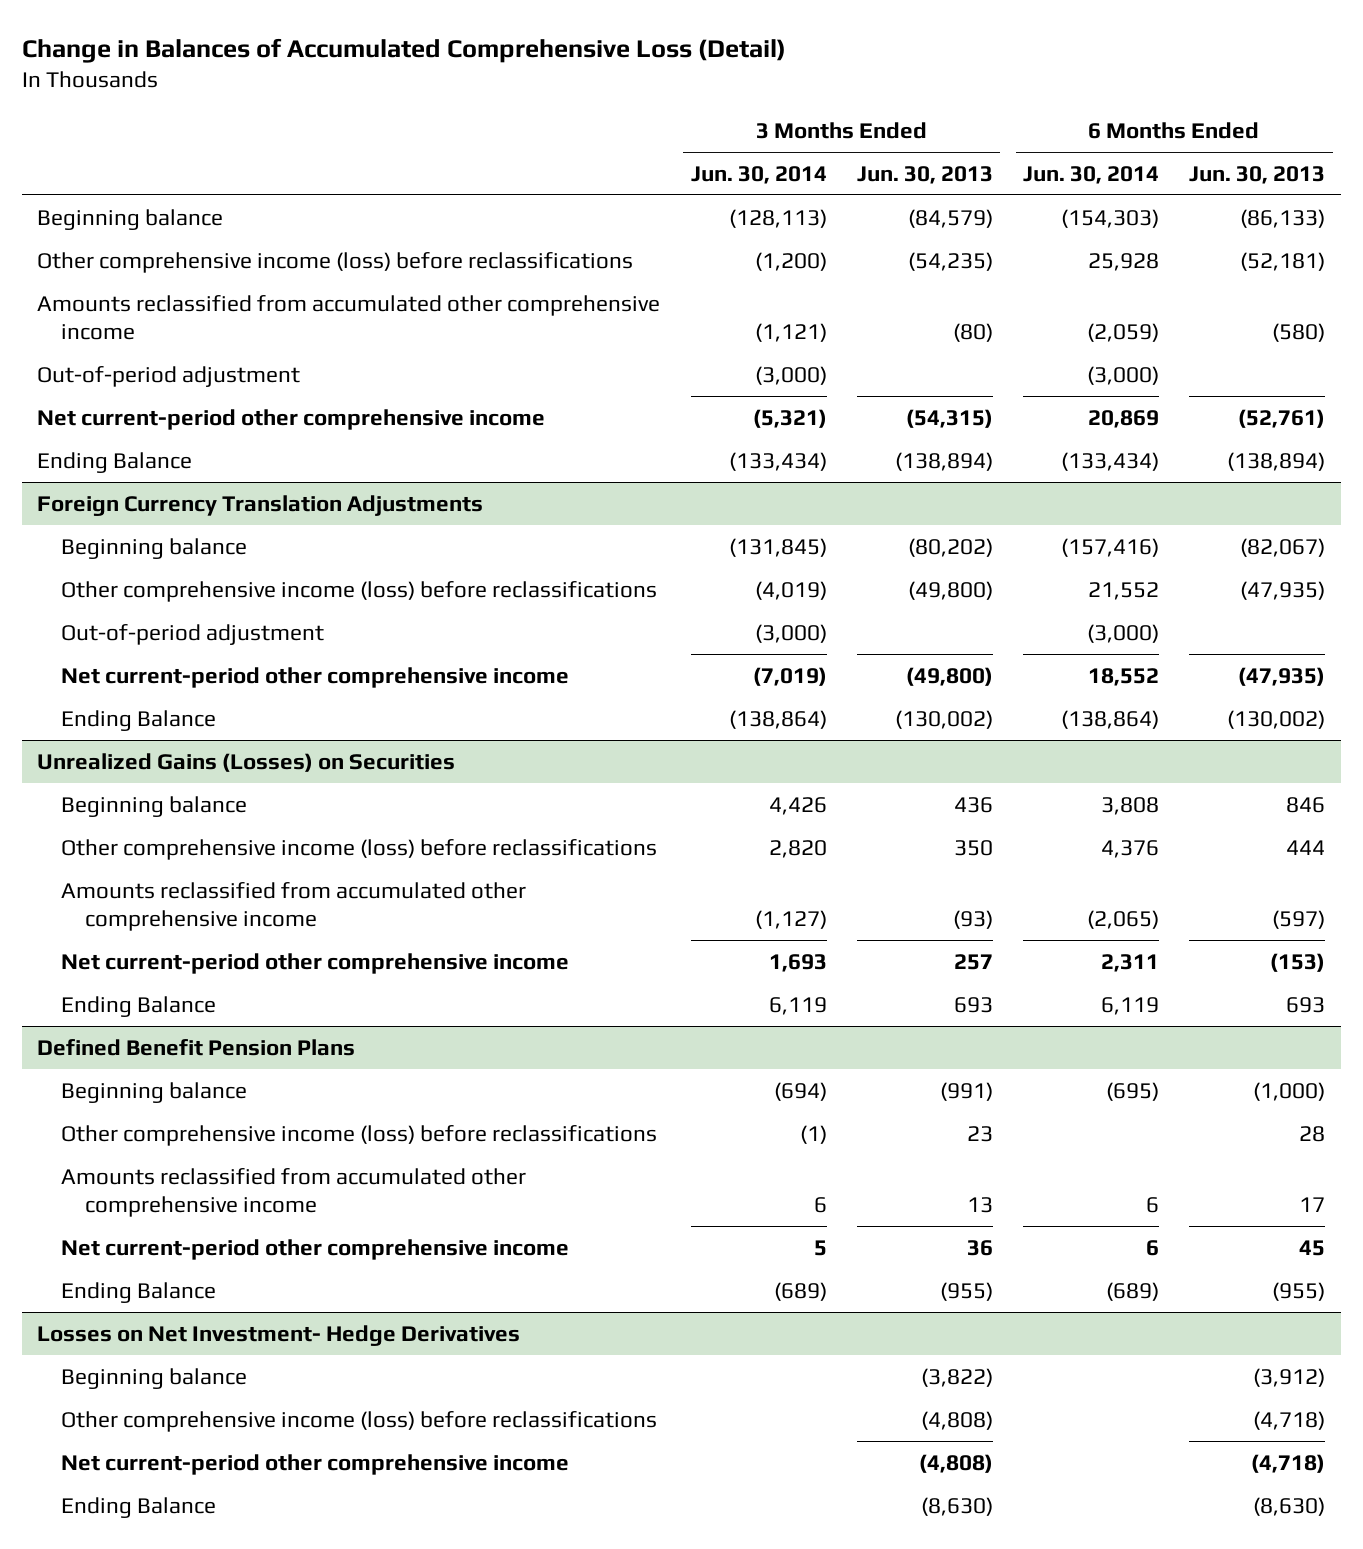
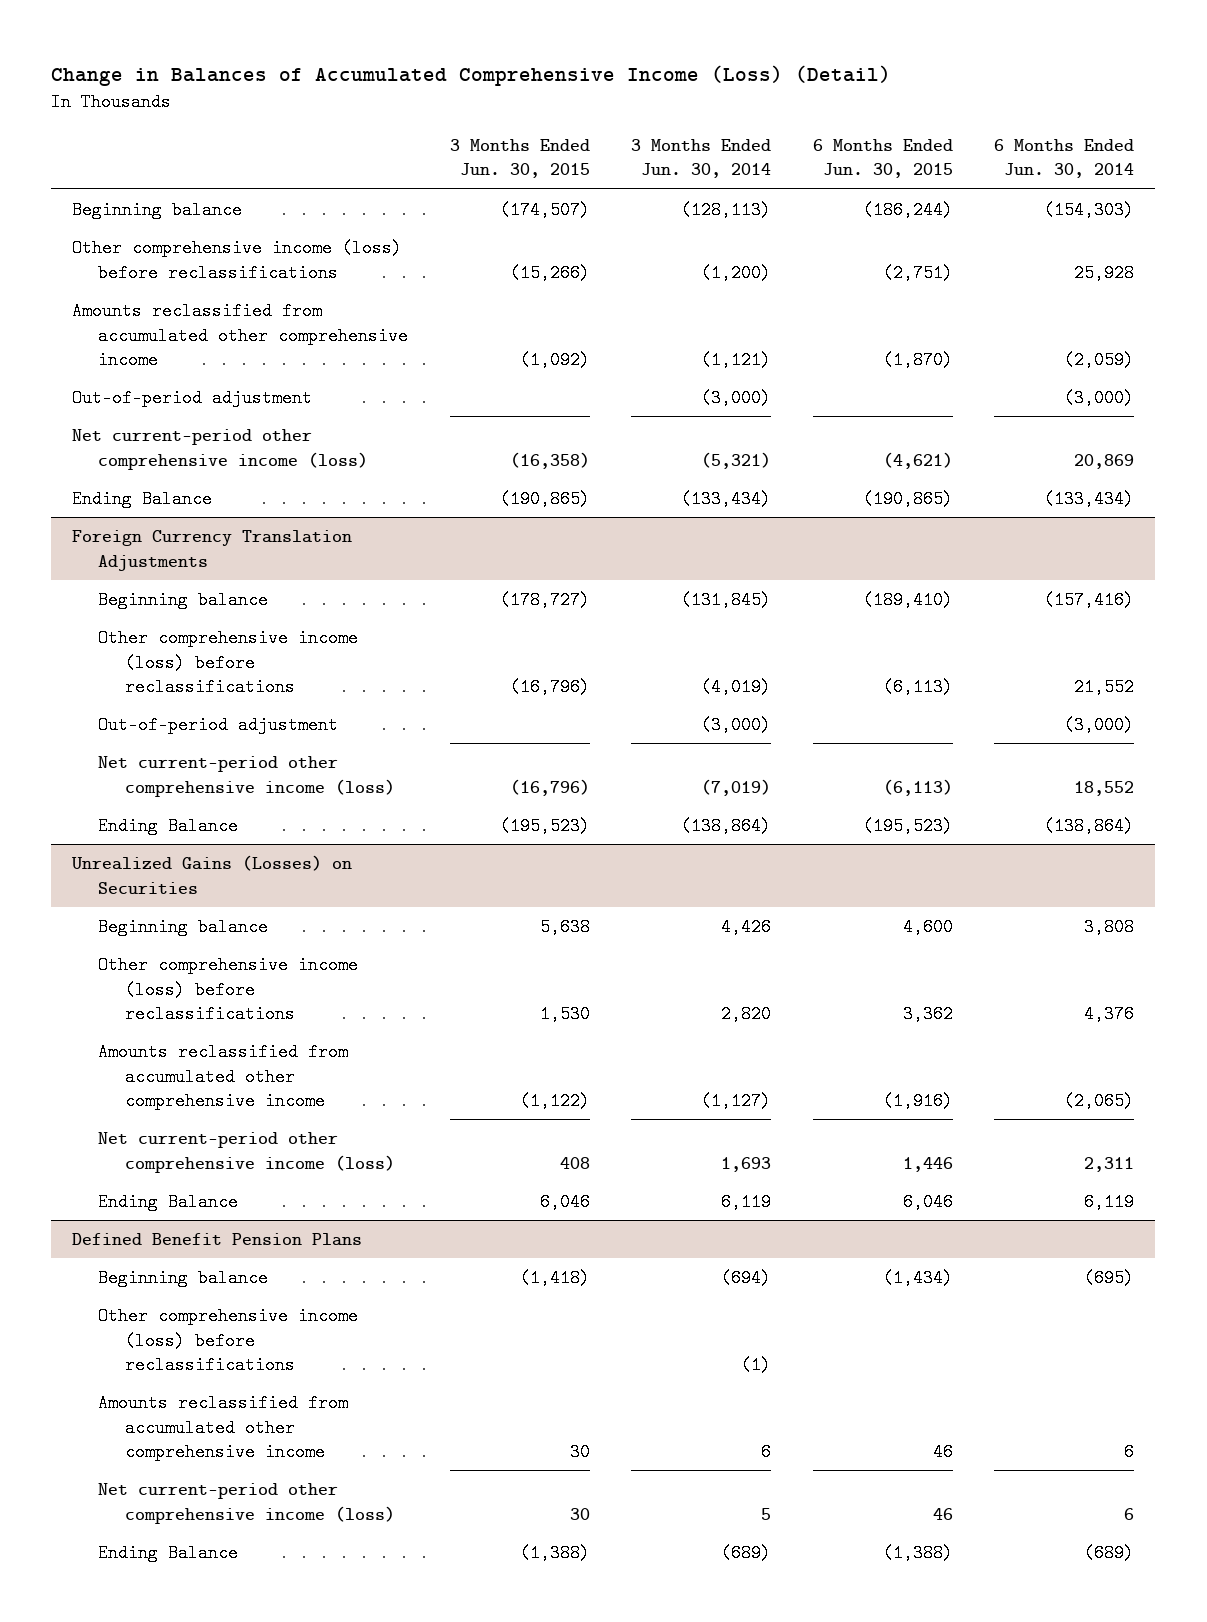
- Change in Balances of Accumulated Comprehensive Loss (Detail)
+ Change in Balances of Accumulated Comprehensive Income (Loss) (Detail)
- | 3 Months Ended Jun. 30, 2014 | 3 Months Ended Jun. 30, 2013 | 6 Months Ended Jun. 30, 2014 | 6 Months Ended Jun. 30, 2013
+ | 3 Months Ended Jun. 30, 2015 | 3 Months Ended Jun. 30, 2014 | 6 Months Ended Jun. 30, 2015 | 6 Months Ended Jun. 30, 2014
- Net current-period other comprehensive income | (5,321) | (54,315) | 20,869 | (52,761)
+ Net current-period other comprehensive income (loss) | (16,358) | (5,321) | (4,621) | 20,869
@ Foreign Currency Translation Adjustments
- Net current-period other comprehensive income | (7,019) | (49,800) | 18,552 | (47,935)
+ Net current-period other comprehensive income (loss) | (16,796) | (7,019) | (6,113) | 18,552
@ Unrealized Gains (Losses) on Securities
- Net current-period other comprehensive income | 1,693 | 257 | 2,311 | (153)
+ Net current-period other comprehensive income (loss) | 408 | 1,693 | 1,446 | 2,311
@ Defined Benefit Pension Plans
- Net current-period other comprehensive income | 5 | 36 | 6 | 45
+ Net current-period other comprehensive income (loss) | 30 | 5 | 46 | 6
- Losses on Net Investment- Hedge Derivatives
- Beginning balance | | (3,822) | | (3,912)
- Other comprehensive income (loss) before reclassifications | | (4,808) | | (4,718)
- Net current-period other comprehensive income | | (4,808) | | (4,718)
- Ending Balance | | (8,630) | | (8,630)

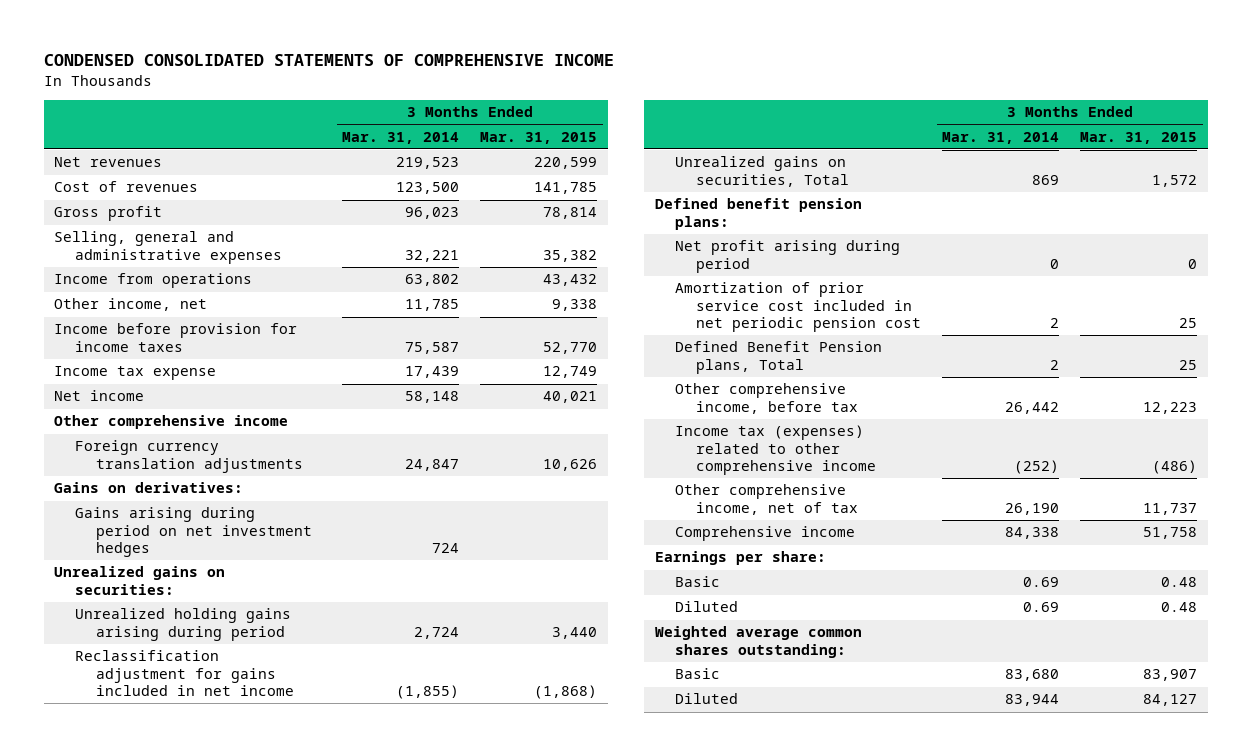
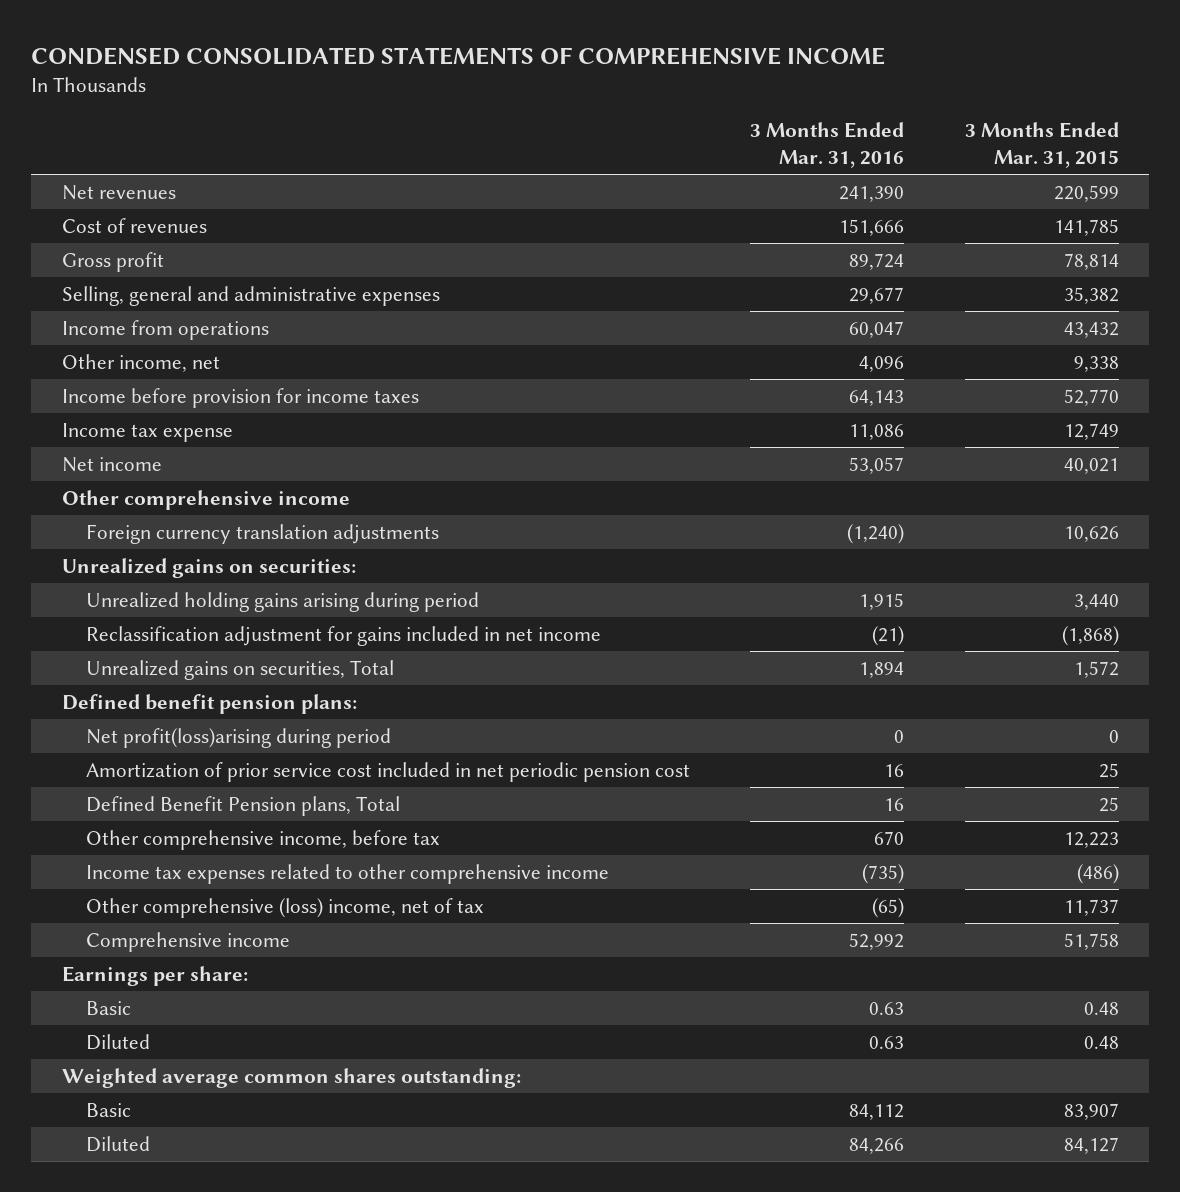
- | 3 Months Ended Mar. 31, 2014 | 3 Months Ended Mar. 31, 2015
+ | 3 Months Ended Mar. 31, 2016 | 3 Months Ended Mar. 31, 2015
- Gains on derivatives:
- Gains arising during period on net investment hedges | 724 |
- Net profit arising during period | 0 | 0
+ Net profit(loss)arising during period | 0 | 0
- Income tax (expenses) related to other comprehensive income | (252) | (486)
- Other comprehensive income, net of tax | 26,190 | 11,737
+ Income tax expenses related to other comprehensive income | (735) | (486)
+ Other comprehensive (loss) income, net of tax | (65) | 11,737

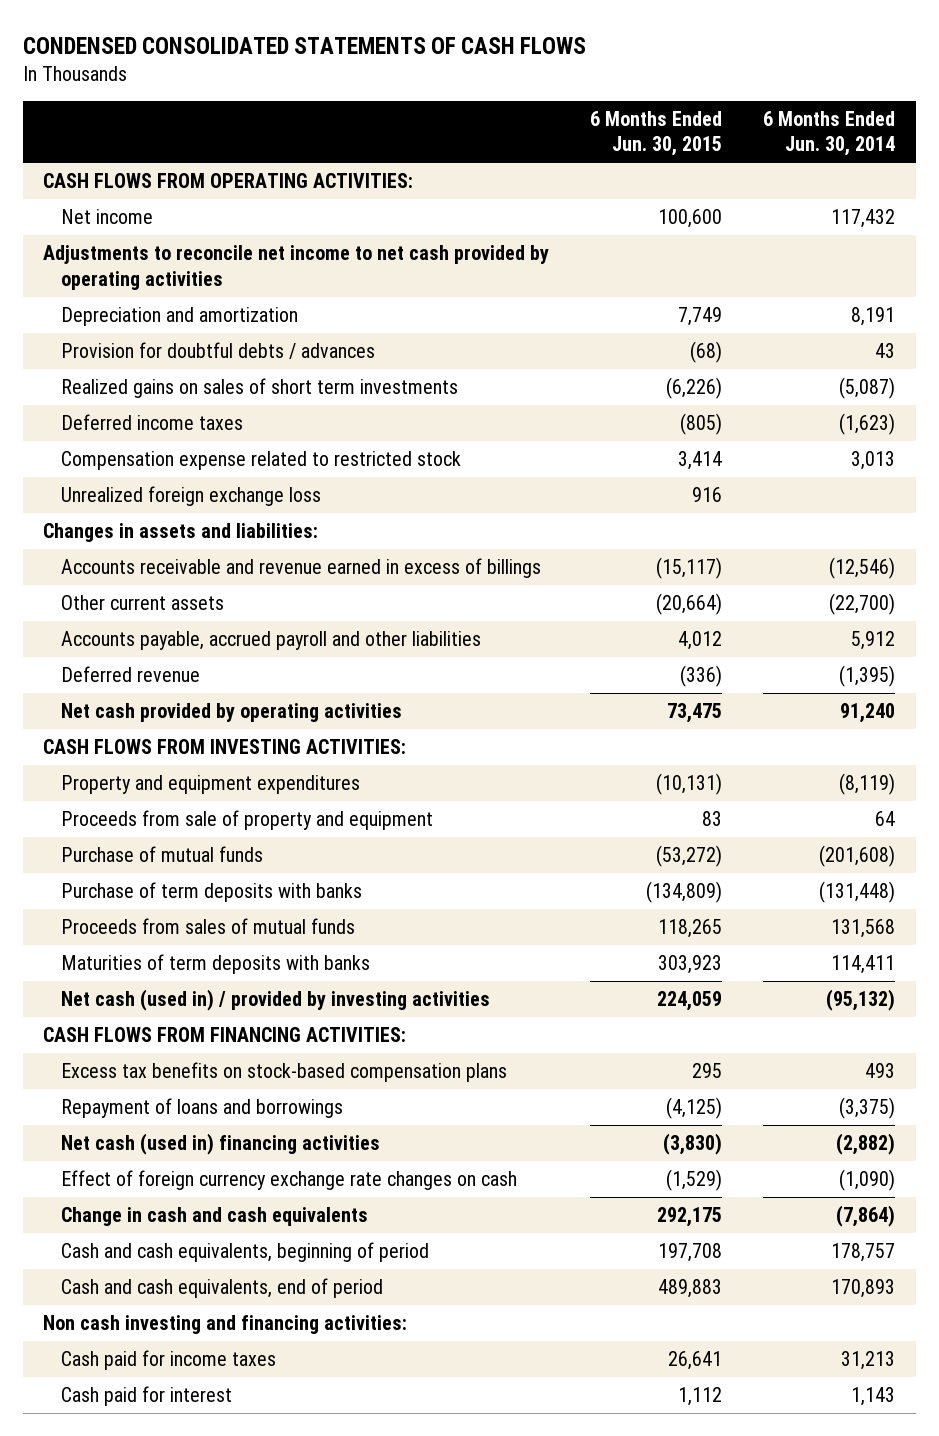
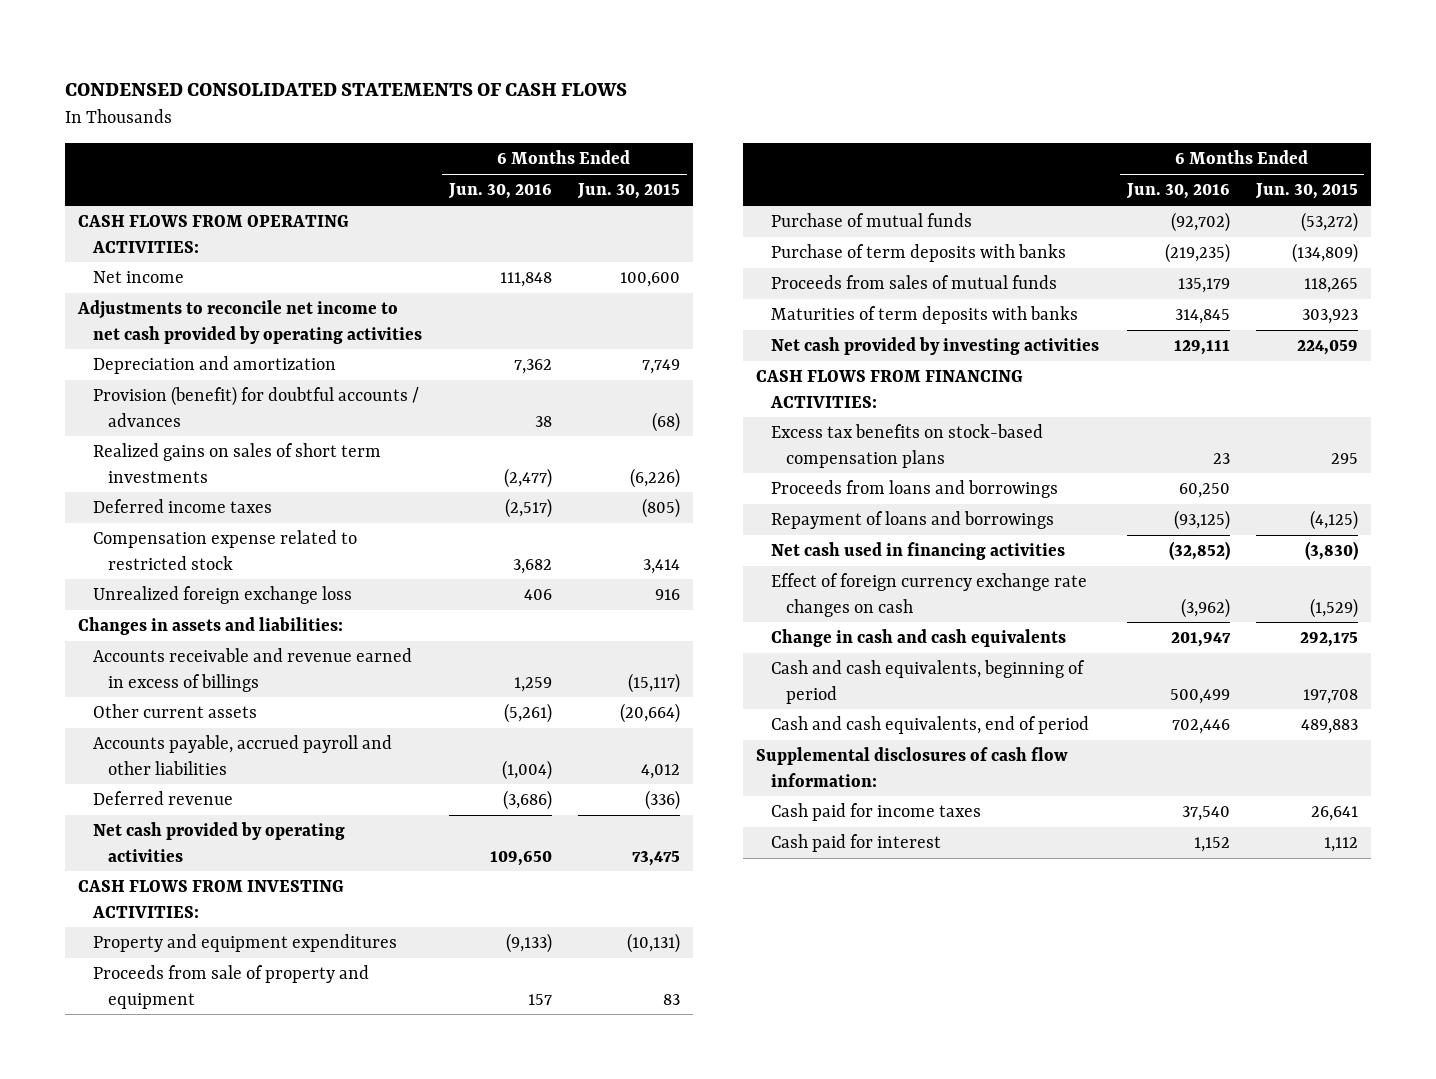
- | 6 Months Ended Jun. 30, 2015 | 6 Months Ended Jun. 30, 2014
+ | 6 Months Ended Jun. 30, 2016 | 6 Months Ended Jun. 30, 2015
- Provision for doubtful debts / advances | (68) | 43
+ Provision (benefit) for doubtful accounts / advances | 38 | (68)
- Net cash (used in) / provided by investing activities | 224,059 | (95,132)
+ Net cash provided by investing activities | 129,111 | 224,059
+ Proceeds from loans and borrowings | 60,250 |
- Net cash (used in) financing activities | (3,830) | (2,882)
+ Net cash used in financing activities | (32,852) | (3,830)
- Non cash investing and financing activities:
+ Supplemental disclosures of cash flow information:

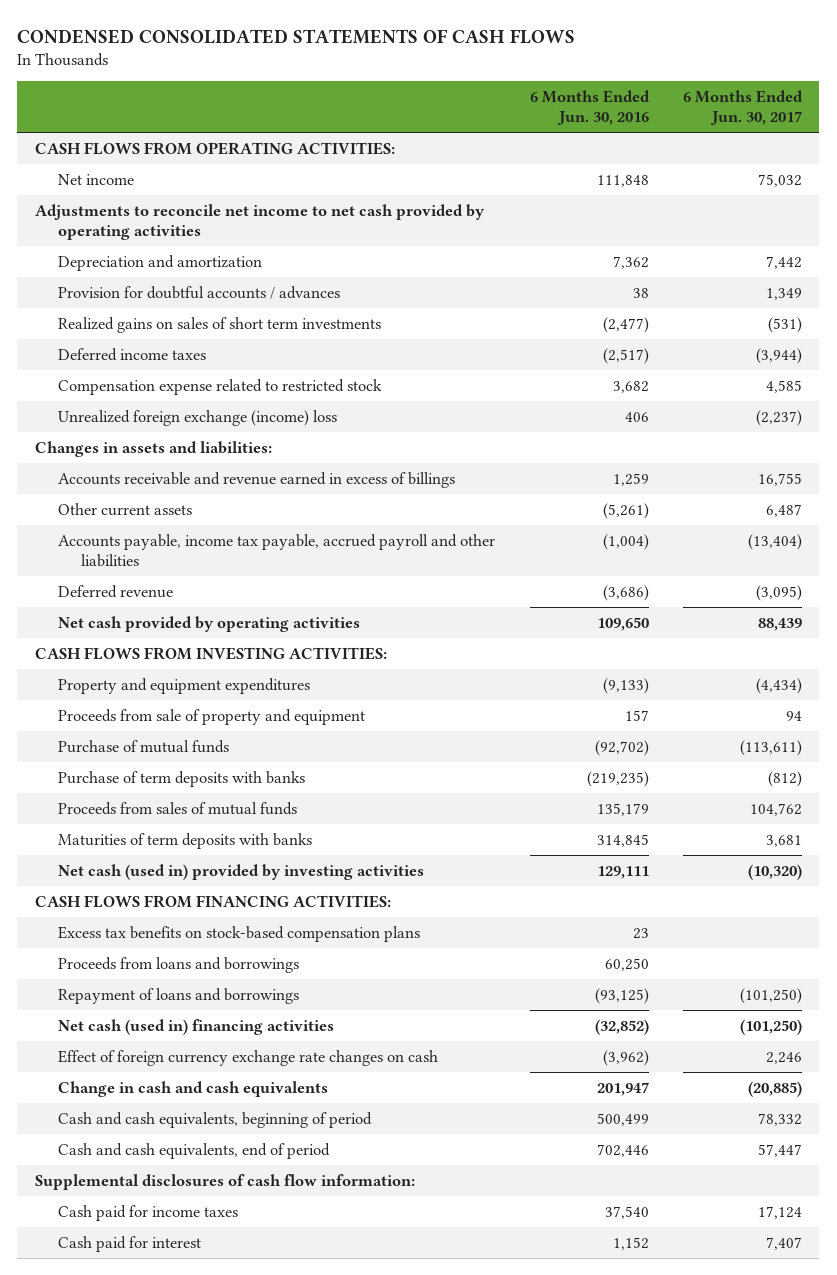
- | 6 Months Ended Jun. 30, 2016 | 6 Months Ended Jun. 30, 2015
+ | 6 Months Ended Jun. 30, 2016 | 6 Months Ended Jun. 30, 2017
- Provision (benefit) for doubtful accounts / advances | 38 | (68)
+ Provision for doubtful accounts / advances | 38 | 1,349
- Unrealized foreign exchange loss | 406 | 916
+ Unrealized foreign exchange (income) loss | 406 | (2,237)
- Accounts payable, accrued payroll and other liabilities | (1,004) | 4,012
+ Accounts payable, income tax payable, accrued payroll and other liabilities | (1,004) | (13,404)
- Net cash provided by investing activities | 129,111 | 224,059
+ Net cash (used in) provided by investing activities | 129,111 | (10,320)
- Net cash used in financing activities | (32,852) | (3,830)
+ Net cash (used in) financing activities | (32,852) | (101,250)

